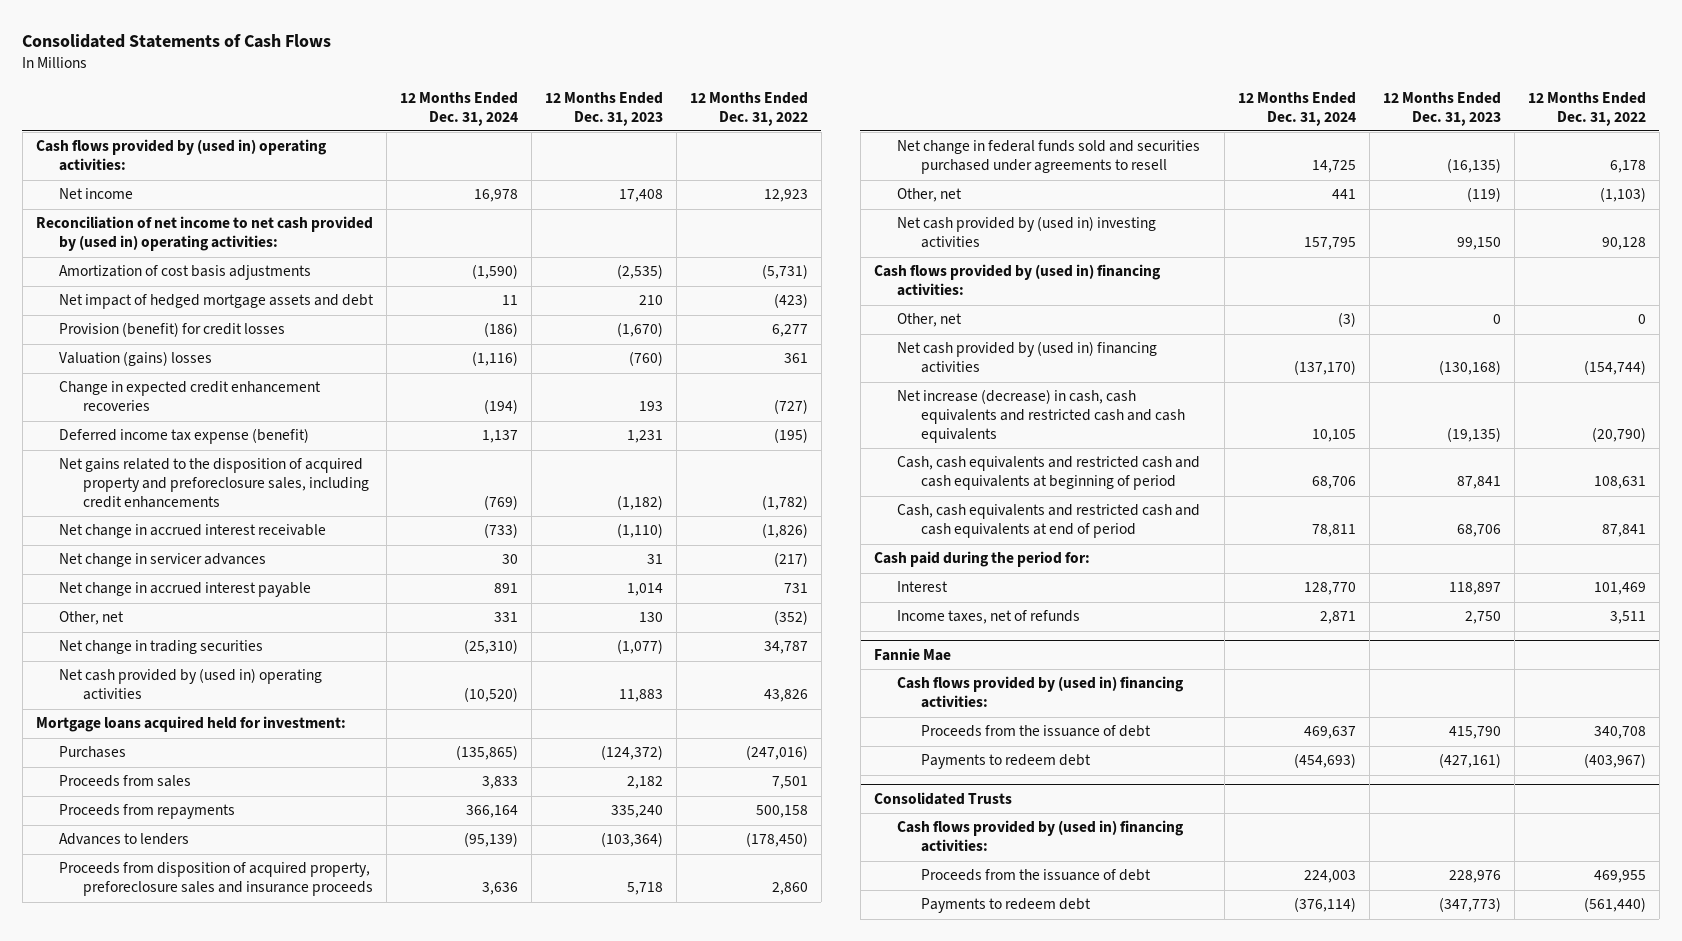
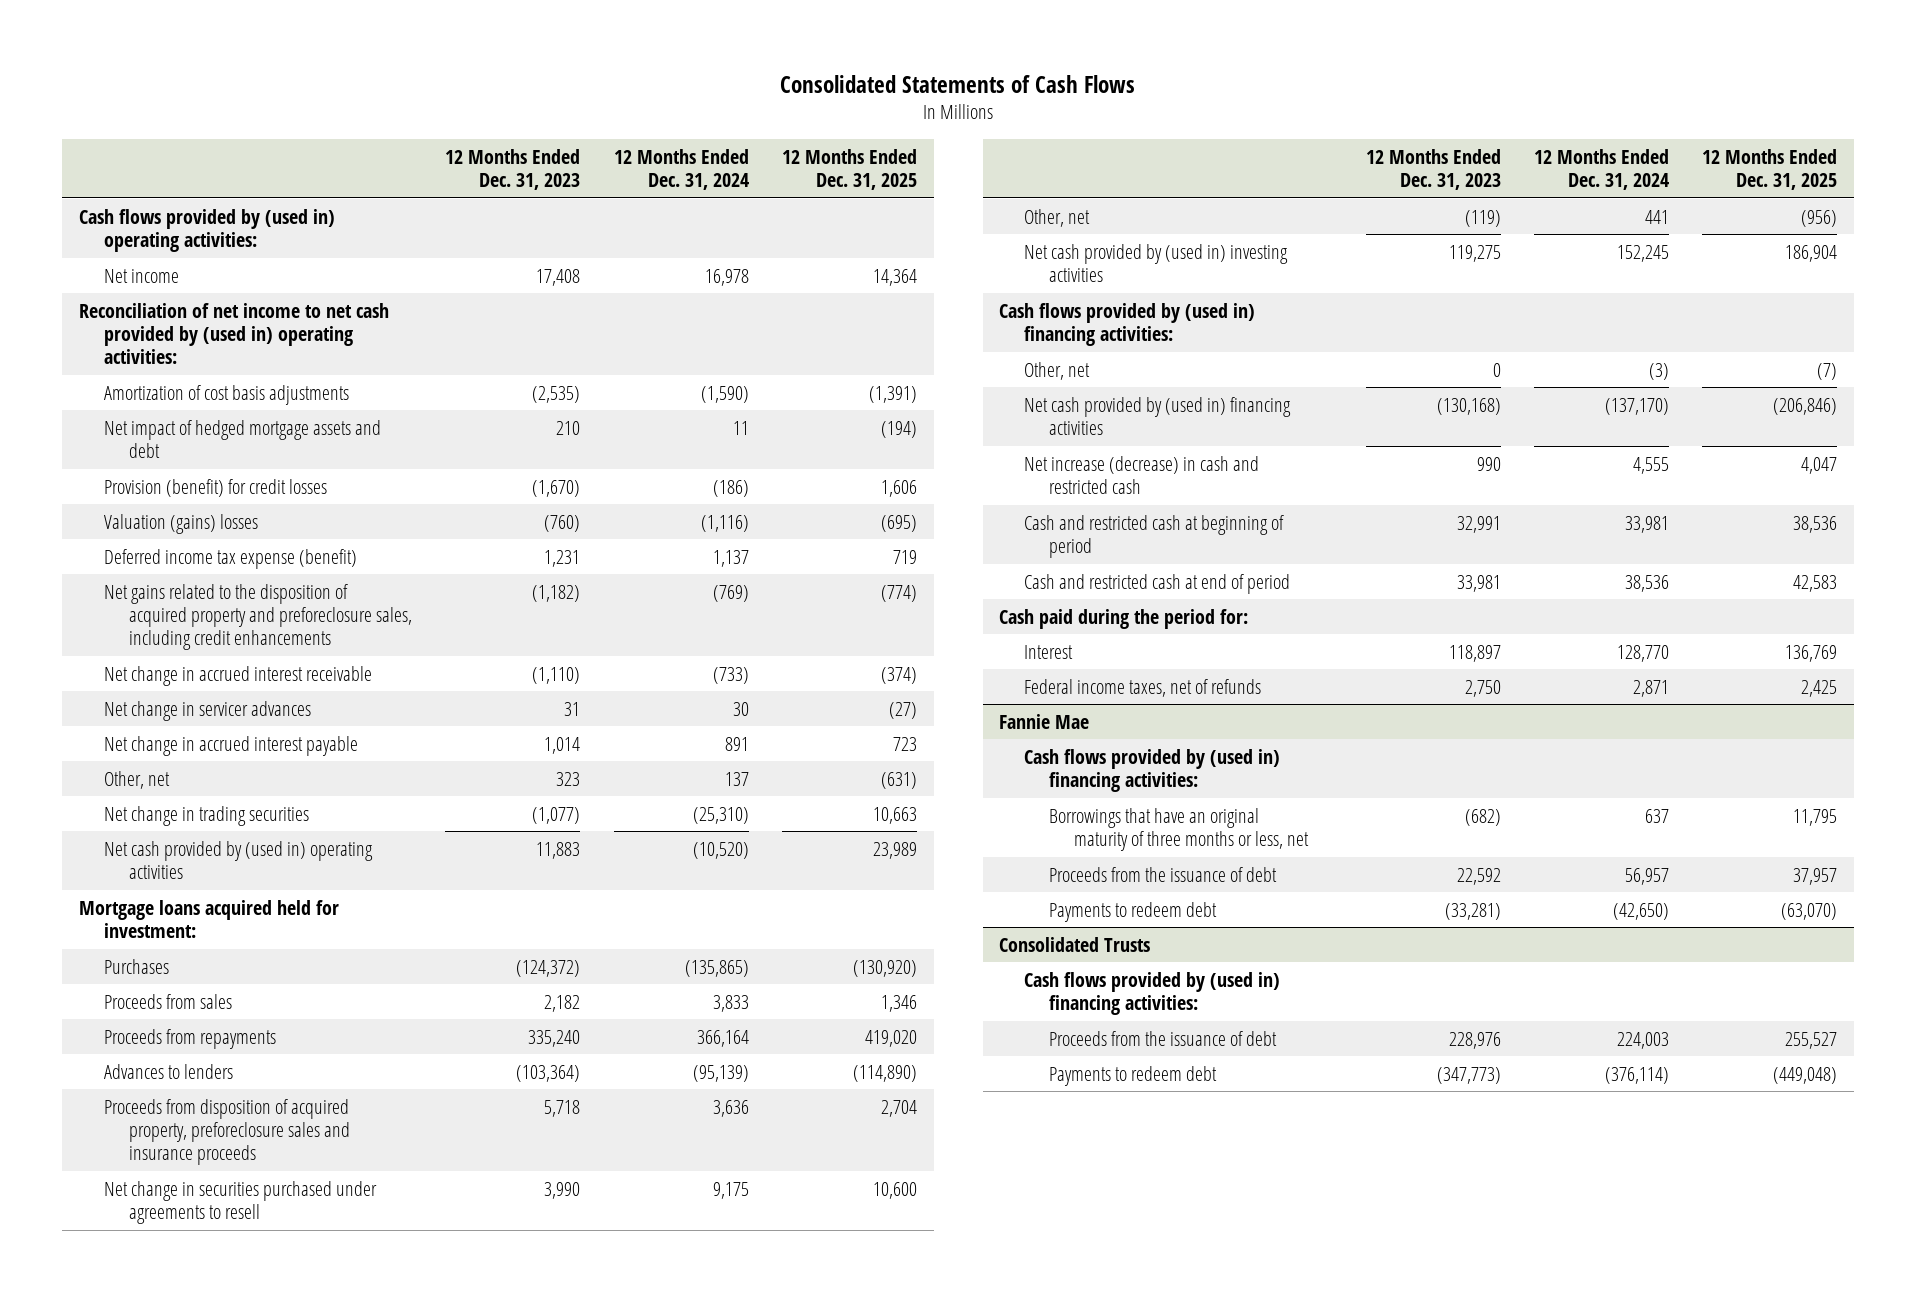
- | 12 Months Ended Dec. 31, 2024 | 12 Months Ended Dec. 31, 2023 | 12 Months Ended Dec. 31, 2022
+ | 12 Months Ended Dec. 31, 2023 | 12 Months Ended Dec. 31, 2024 | 12 Months Ended Dec. 31, 2025
- Change in expected credit enhancement recoveries | (194) | 193 | (727)
- Other, net | 331 | 130 | (352)
+ Other, net | 323 | 137 | (631)
- Net change in federal funds sold and securities purchased under agreements to resell | 14,725 | (16,135) | 6,178
+ Net change in securities purchased under agreements to resell | 3,990 | 9,175 | 10,600
- Net cash provided by (used in) investing activities | 157,795 | 99,150 | 90,128
+ Net cash provided by (used in) investing activities | 119,275 | 152,245 | 186,904
- Net increase (decrease) in cash, cash equivalents and restricted cash and cash equivalents | 10,105 | (19,135) | (20,790)
- Cash, cash equivalents and restricted cash and cash equivalents at beginning of period | 68,706 | 87,841 | 108,631
- Cash, cash equivalents and restricted cash and cash equivalents at end of period | 78,811 | 68,706 | 87,841
+ Net increase (decrease) in cash and restricted cash | 990 | 4,555 | 4,047
+ Cash and restricted cash at beginning of period | 32,991 | 33,981 | 38,536
+ Cash and restricted cash at end of period | 33,981 | 38,536 | 42,583
- Income taxes, net of refunds | 2,871 | 2,750 | 3,511
+ Federal income taxes, net of refunds | 2,750 | 2,871 | 2,425
@ Fannie Mae
- Proceeds from the issuance of debt | 469,637 | 415,790 | 340,708
- Payments to redeem debt | (454,693) | (427,161) | (403,967)
+ Borrowings that have an original maturity of three months or less, net | (682) | 637 | 11,795
+ Proceeds from the issuance of debt | 22,592 | 56,957 | 37,957
+ Payments to redeem debt | (33,281) | (42,650) | (63,070)

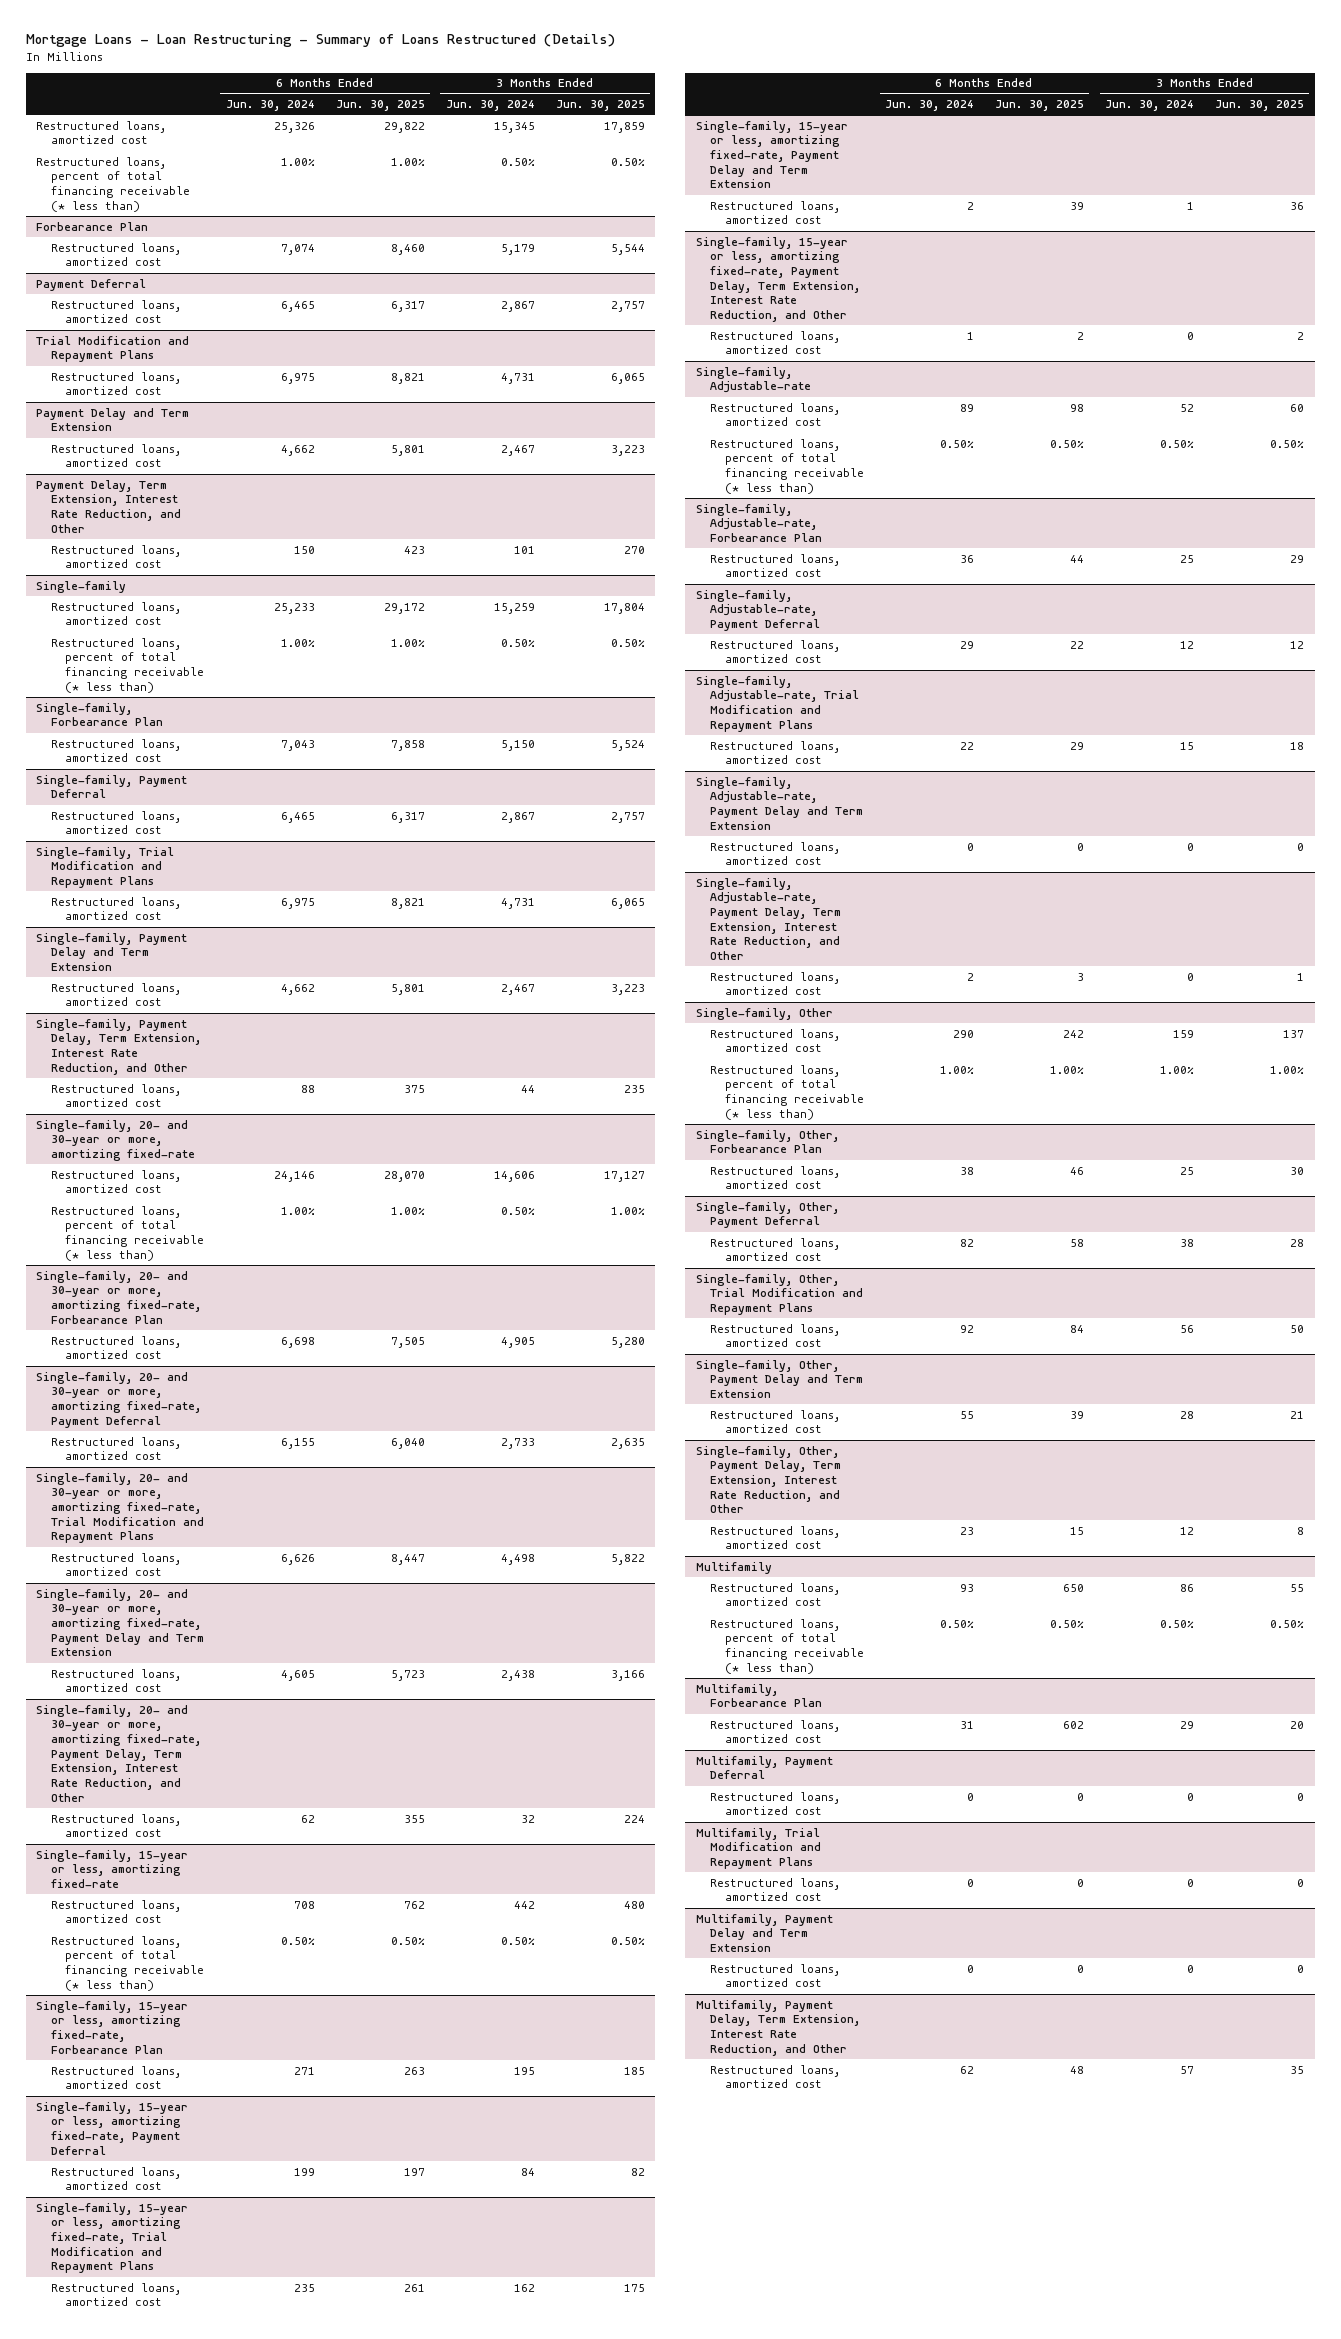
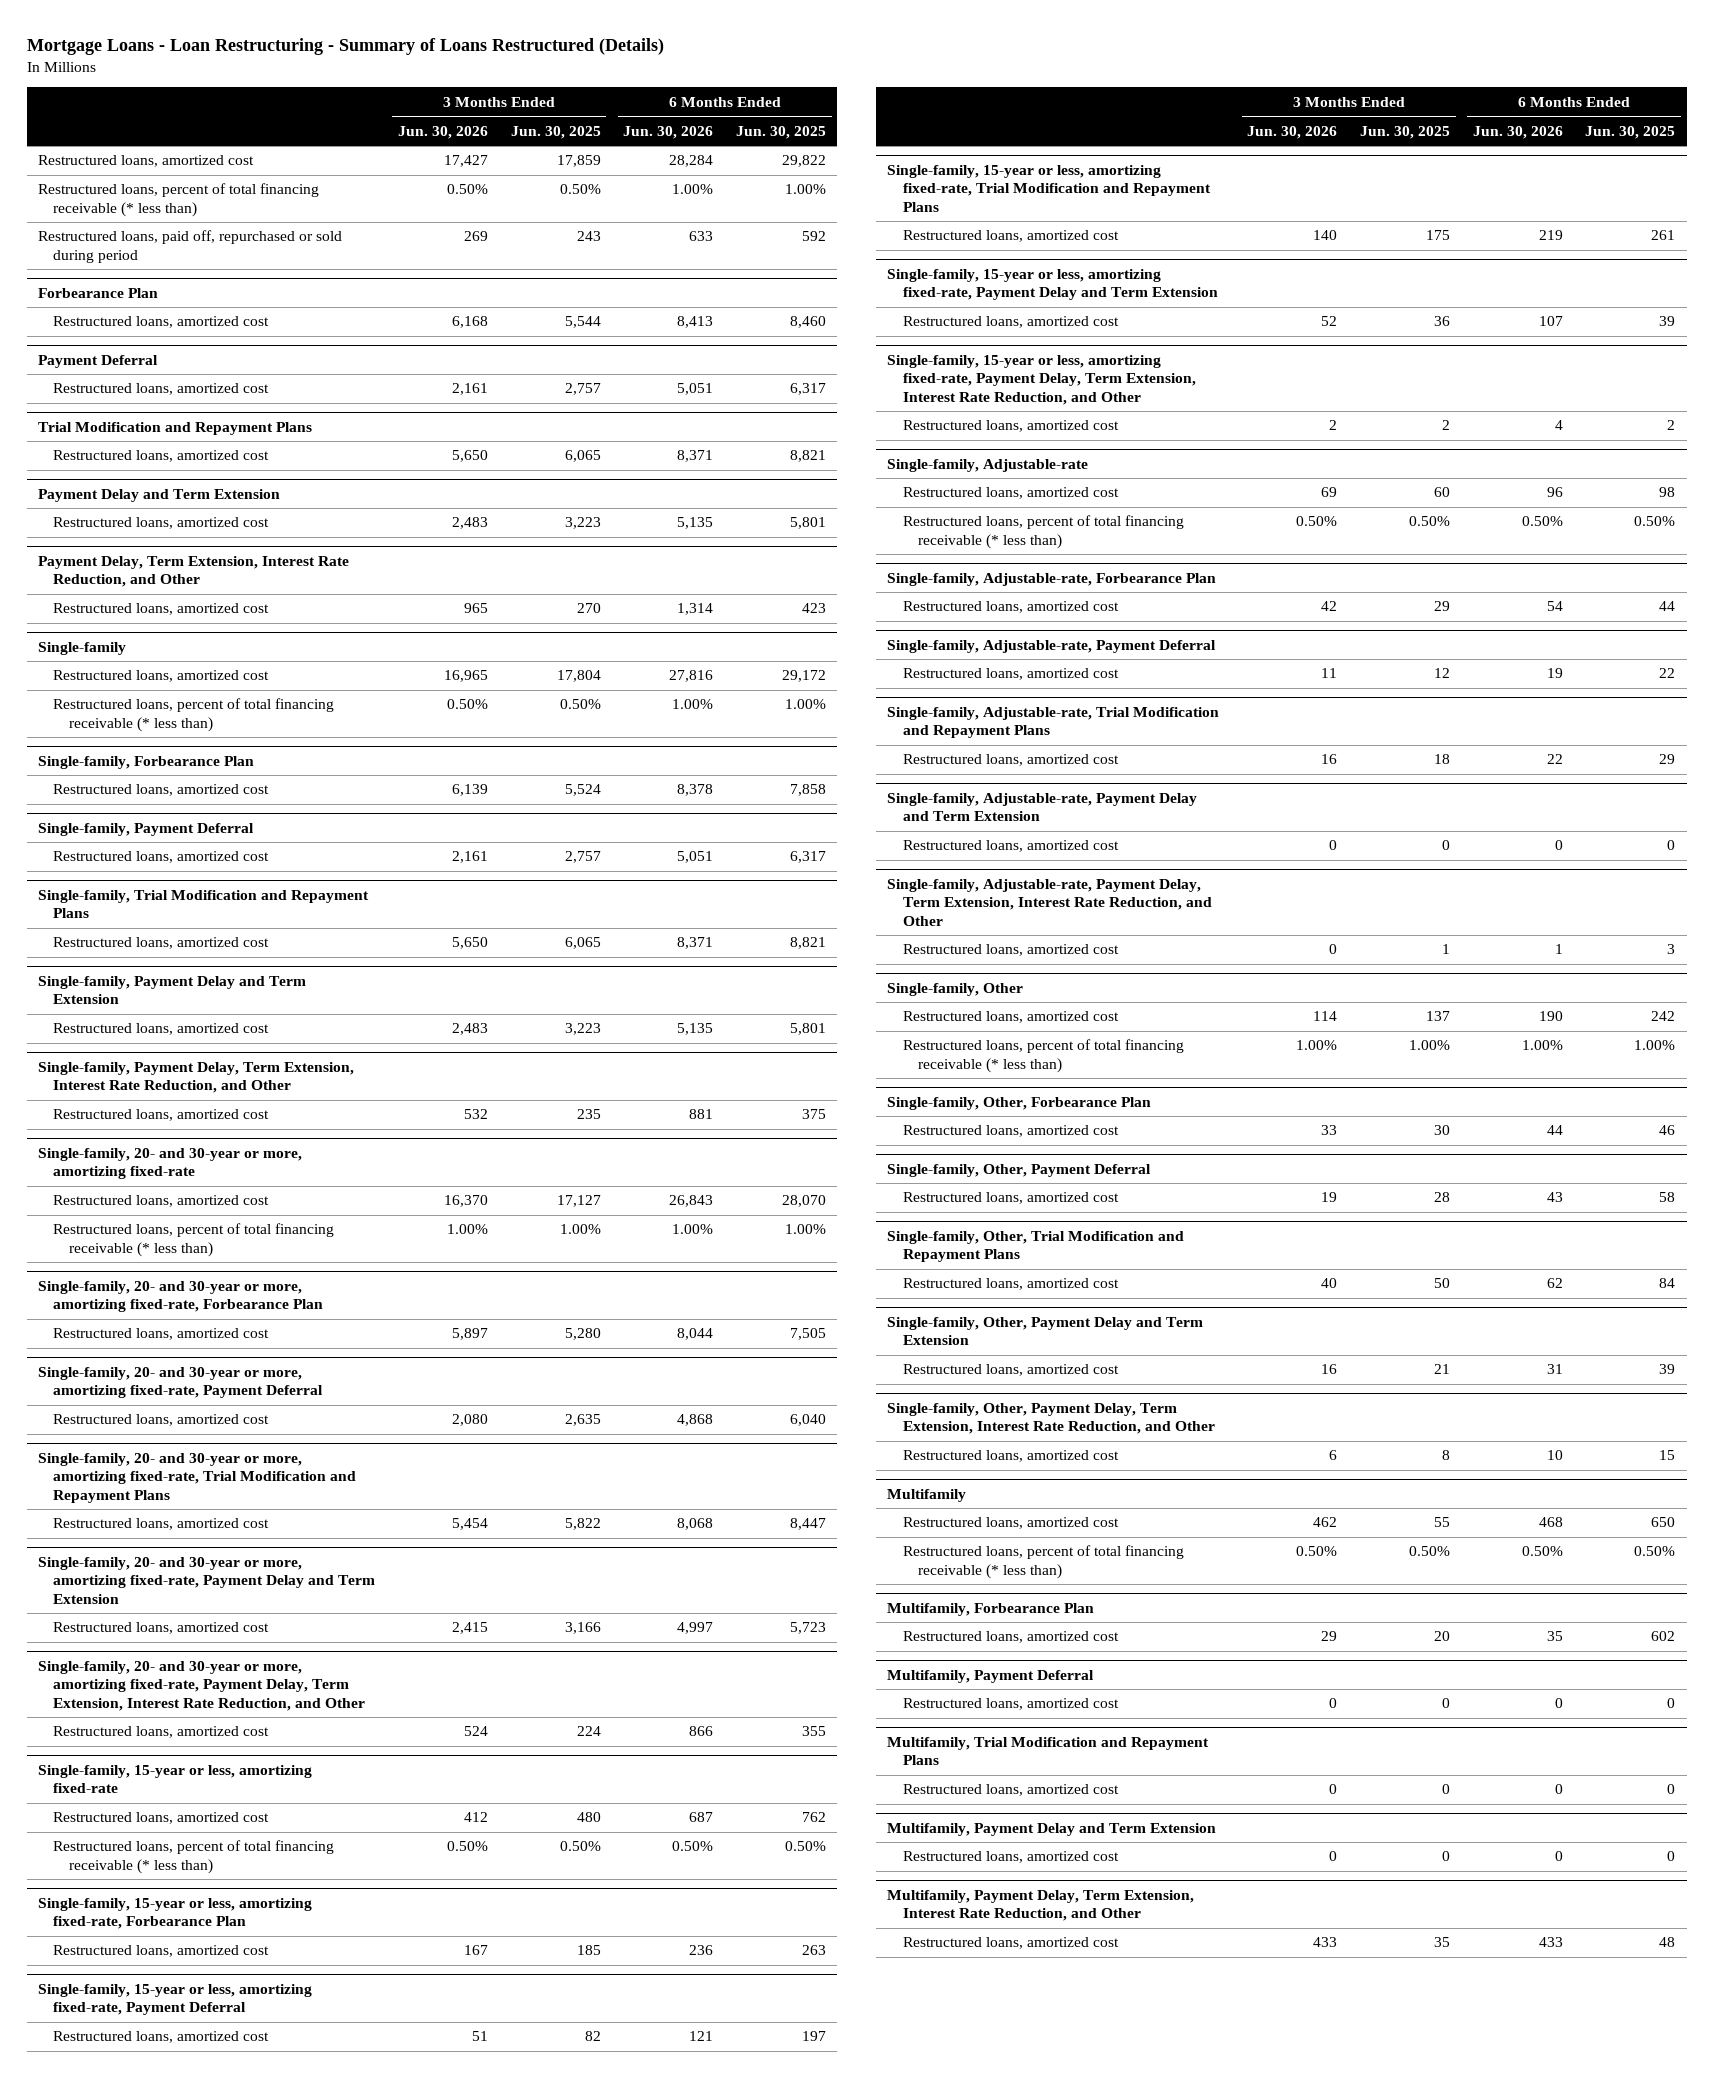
- | 6 Months Ended Jun. 30, 2024 | 6 Months Ended Jun. 30, 2025 | 3 Months Ended Jun. 30, 2024 | 3 Months Ended Jun. 30, 2025
+ | 3 Months Ended Jun. 30, 2026 | 3 Months Ended Jun. 30, 2025 | 6 Months Ended Jun. 30, 2026 | 6 Months Ended Jun. 30, 2025
+ Restructured loans, paid off, repurchased or sold during period | 269 | 243 | 633 | 592

